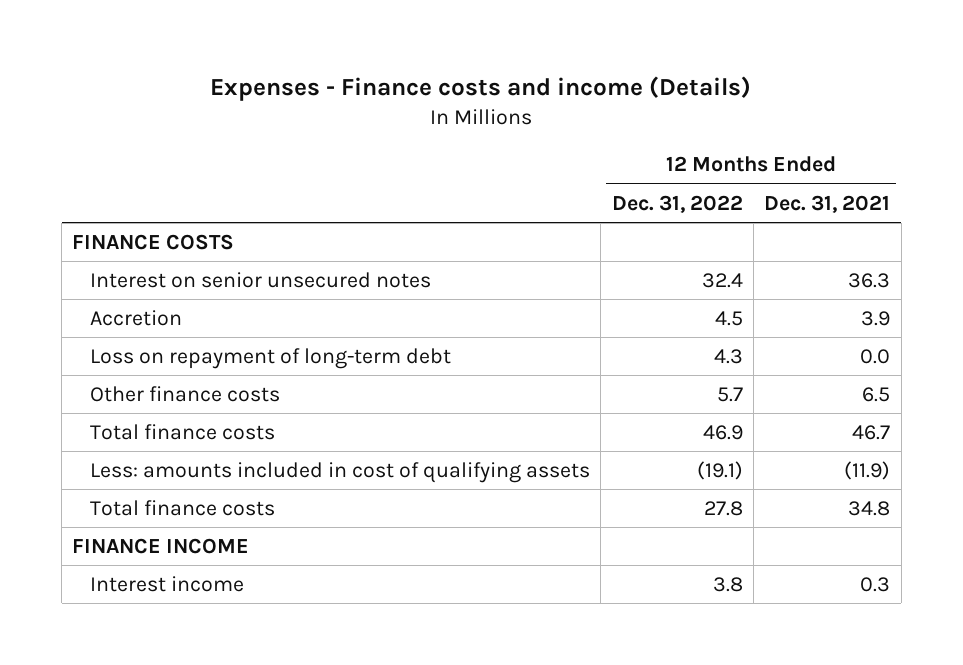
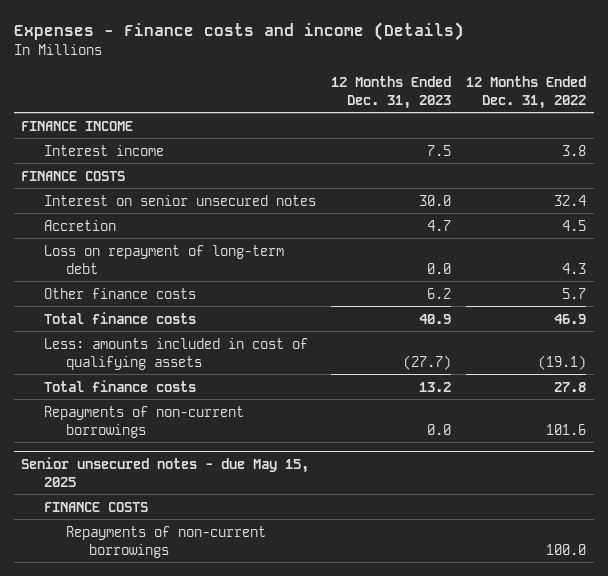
- | 12 Months Ended Dec. 31, 2022 | 12 Months Ended Dec. 31, 2021
+ | 12 Months Ended Dec. 31, 2023 | 12 Months Ended Dec. 31, 2022
moved up: FINANCE INCOME
moved up: Interest income | 7.5 | 3.8
+ Repayments of non-current borrowings | 0.0 | 101.6
+ Senior unsecured notes - due May 15, 2025
+ FINANCE COSTS
+ Repayments of non-current borrowings | | 100.0

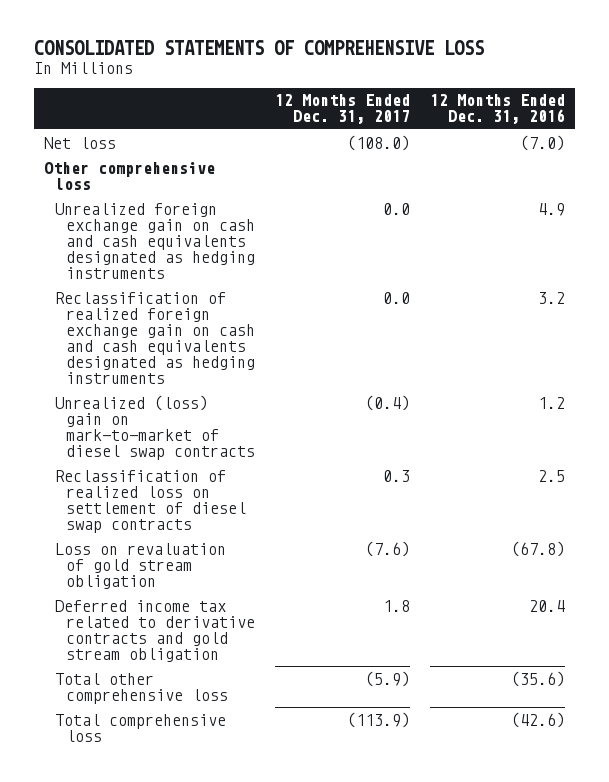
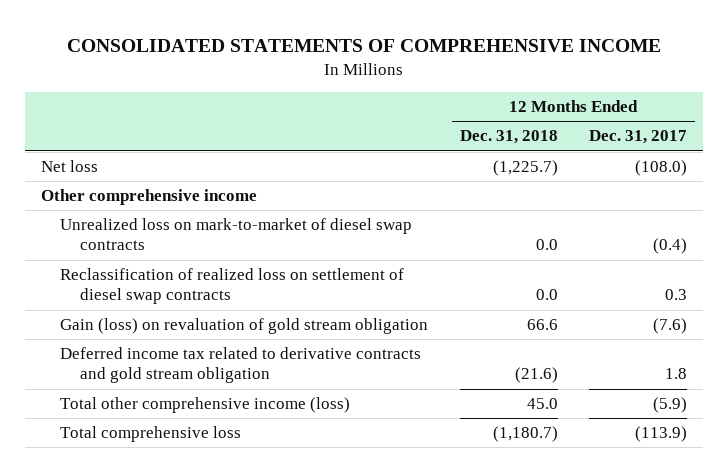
- CONSOLIDATED STATEMENTS OF COMPREHENSIVE LOSS
+ CONSOLIDATED STATEMENTS OF COMPREHENSIVE INCOME
- | 12 Months Ended Dec. 31, 2017 | 12 Months Ended Dec. 31, 2016
+ | 12 Months Ended Dec. 31, 2018 | 12 Months Ended Dec. 31, 2017
- Other comprehensive loss
- Unrealized foreign exchange gain on cash and cash equivalents designated as hedging instruments | 0.0 | 4.9
- Reclassification of realized foreign exchange gain on cash and cash equivalents designated as hedging instruments | 0.0 | 3.2
- Unrealized (loss) gain on mark-to-market of diesel swap contracts | (0.4) | 1.2
+ Other comprehensive income
+ Unrealized loss on mark-to-market of diesel swap contracts | 0.0 | (0.4)
- Loss on revaluation of gold stream obligation | (7.6) | (67.8)
+ Gain (loss) on revaluation of gold stream obligation | 66.6 | (7.6)
- Total other comprehensive loss | (5.9) | (35.6)
+ Total other comprehensive income (loss) | 45.0 | (5.9)

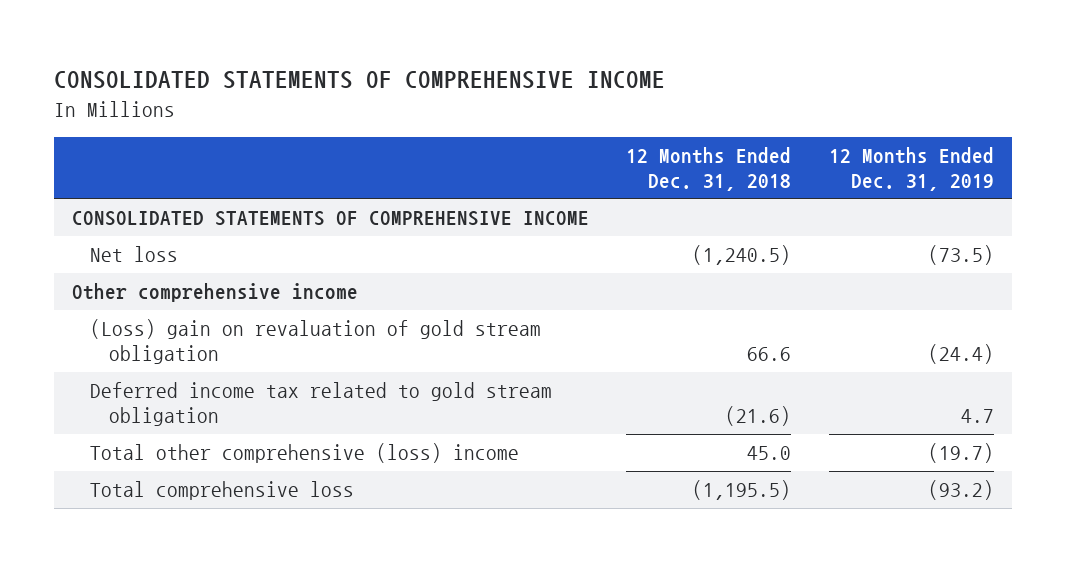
- | 12 Months Ended Dec. 31, 2018 | 12 Months Ended Dec. 31, 2017
+ | 12 Months Ended Dec. 31, 2018 | 12 Months Ended Dec. 31, 2019
- Net loss | (1,225.7) | (108.0)
+ CONSOLIDATED STATEMENTS OF COMPREHENSIVE INCOME
+ Net loss | (1,240.5) | (73.5)
- Unrealized loss on mark-to-market of diesel swap contracts | 0.0 | (0.4)
- Reclassification of realized loss on settlement of diesel swap contracts | 0.0 | 0.3
- Gain (loss) on revaluation of gold stream obligation | 66.6 | (7.6)
- Deferred income tax related to derivative contracts and gold stream obligation | (21.6) | 1.8
- Total other comprehensive income (loss) | 45.0 | (5.9)
- Total comprehensive loss | (1,180.7) | (113.9)
+ (Loss) gain on revaluation of gold stream obligation | 66.6 | (24.4)
+ Deferred income tax related to gold stream obligation | (21.6) | 4.7
+ Total other comprehensive (loss) income | 45.0 | (19.7)
+ Total comprehensive loss | (1,195.5) | (93.2)

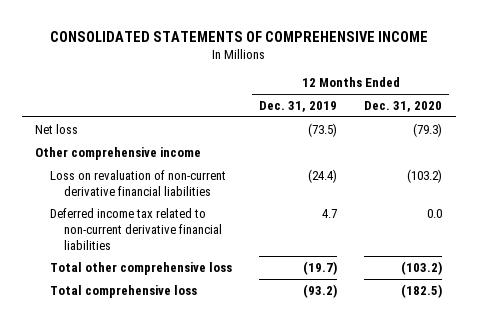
- | 12 Months Ended Dec. 31, 2018 | 12 Months Ended Dec. 31, 2019
+ | 12 Months Ended Dec. 31, 2019 | 12 Months Ended Dec. 31, 2020
- CONSOLIDATED STATEMENTS OF COMPREHENSIVE INCOME
- (Loss) gain on revaluation of gold stream obligation | 66.6 | (24.4)
- Deferred income tax related to gold stream obligation | (21.6) | 4.7
- Total other comprehensive (loss) income | 45.0 | (19.7)
+ Loss on revaluation of non-current derivative financial liabilities | (24.4) | (103.2)
+ Deferred income tax related to non-current derivative financial liabilities | 4.7 | 0.0
+ Total other comprehensive loss | (19.7) | (103.2)

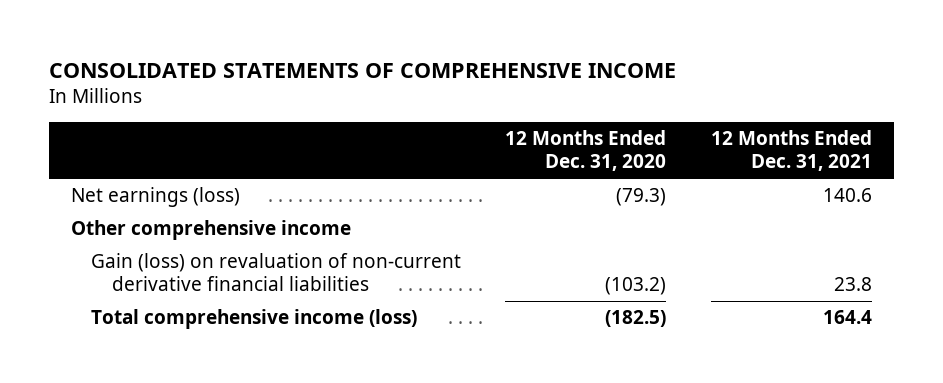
- | 12 Months Ended Dec. 31, 2019 | 12 Months Ended Dec. 31, 2020
+ | 12 Months Ended Dec. 31, 2020 | 12 Months Ended Dec. 31, 2021
- Net loss | (73.5) | (79.3)
+ Net earnings (loss) | (79.3) | 140.6
- Loss on revaluation of non-current derivative financial liabilities | (24.4) | (103.2)
- Deferred income tax related to non-current derivative financial liabilities | 4.7 | 0.0
- Total other comprehensive loss | (19.7) | (103.2)
- Total comprehensive loss | (93.2) | (182.5)
+ Gain (loss) on revaluation of non-current derivative financial liabilities | (103.2) | 23.8
+ Total comprehensive income (loss) | (182.5) | 164.4

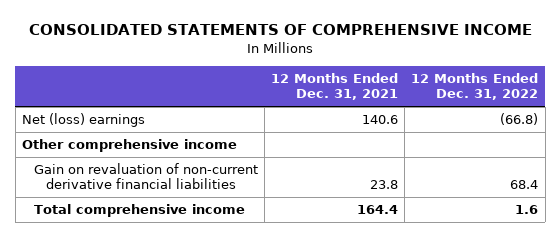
- | 12 Months Ended Dec. 31, 2020 | 12 Months Ended Dec. 31, 2021
+ | 12 Months Ended Dec. 31, 2021 | 12 Months Ended Dec. 31, 2022
- Net earnings (loss) | (79.3) | 140.6
+ Net (loss) earnings | 140.6 | (66.8)
- Gain (loss) on revaluation of non-current derivative financial liabilities | (103.2) | 23.8
- Total comprehensive income (loss) | (182.5) | 164.4
+ Gain on revaluation of non-current derivative financial liabilities | 23.8 | 68.4
+ Total comprehensive income | 164.4 | 1.6

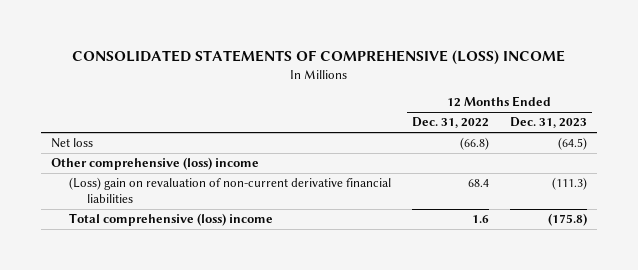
- CONSOLIDATED STATEMENTS OF COMPREHENSIVE INCOME
+ CONSOLIDATED STATEMENTS OF COMPREHENSIVE (LOSS) INCOME
- | 12 Months Ended Dec. 31, 2021 | 12 Months Ended Dec. 31, 2022
+ | 12 Months Ended Dec. 31, 2022 | 12 Months Ended Dec. 31, 2023
- Net (loss) earnings | 140.6 | (66.8)
- Other comprehensive income
- Gain on revaluation of non-current derivative financial liabilities | 23.8 | 68.4
- Total comprehensive income | 164.4 | 1.6
+ Net loss | (66.8) | (64.5)
+ Other comprehensive (loss) income
+ (Loss) gain on revaluation of non-current derivative financial liabilities | 68.4 | (111.3)
+ Total comprehensive (loss) income | 1.6 | (175.8)

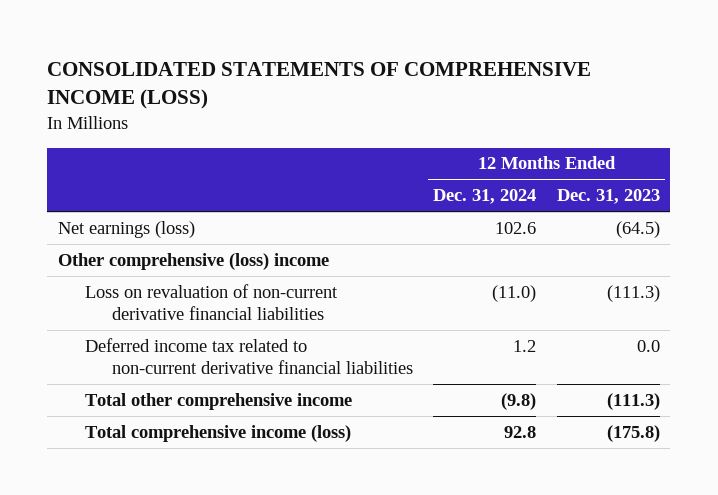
- CONSOLIDATED STATEMENTS OF COMPREHENSIVE (LOSS) INCOME
+ CONSOLIDATED STATEMENTS OF COMPREHENSIVE INCOME (LOSS)
- | 12 Months Ended Dec. 31, 2022 | 12 Months Ended Dec. 31, 2023
+ | 12 Months Ended Dec. 31, 2024 | 12 Months Ended Dec. 31, 2023
- Net loss | (66.8) | (64.5)
+ Net earnings (loss) | 102.6 | (64.5)
- (Loss) gain on revaluation of non-current derivative financial liabilities | 68.4 | (111.3)
- Total comprehensive (loss) income | 1.6 | (175.8)
+ Loss on revaluation of non-current derivative financial liabilities | (11.0) | (111.3)
+ Deferred income tax related to non-current derivative financial liabilities | 1.2 | 0.0
+ Total other comprehensive income | (9.8) | (111.3)
+ Total comprehensive income (loss) | 92.8 | (175.8)

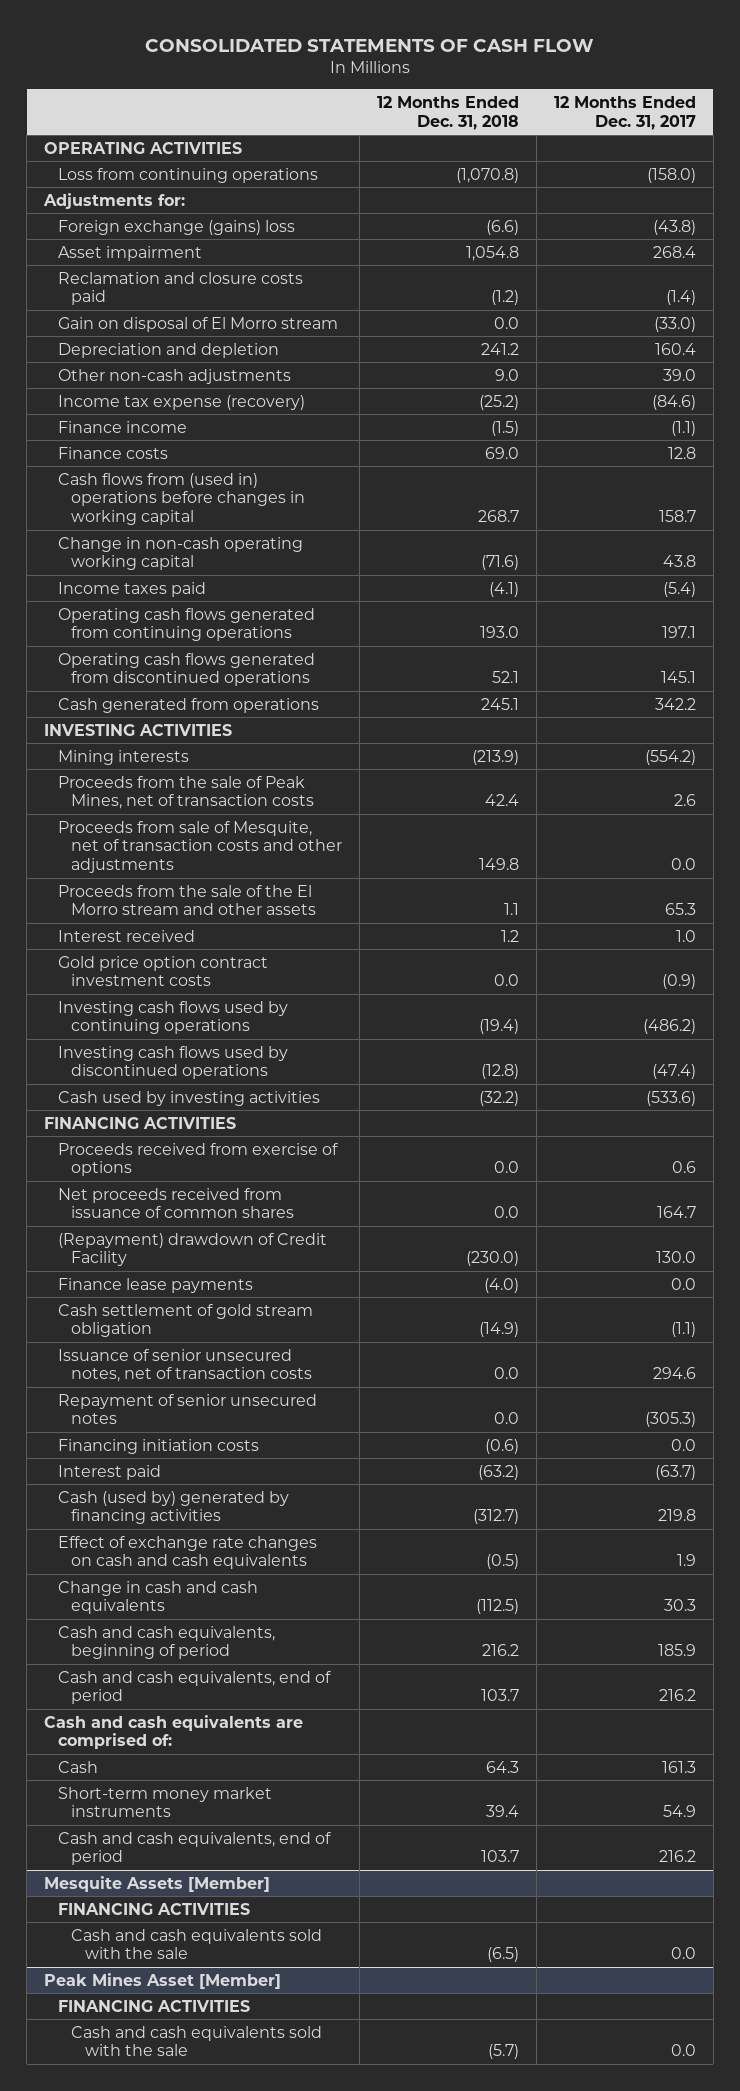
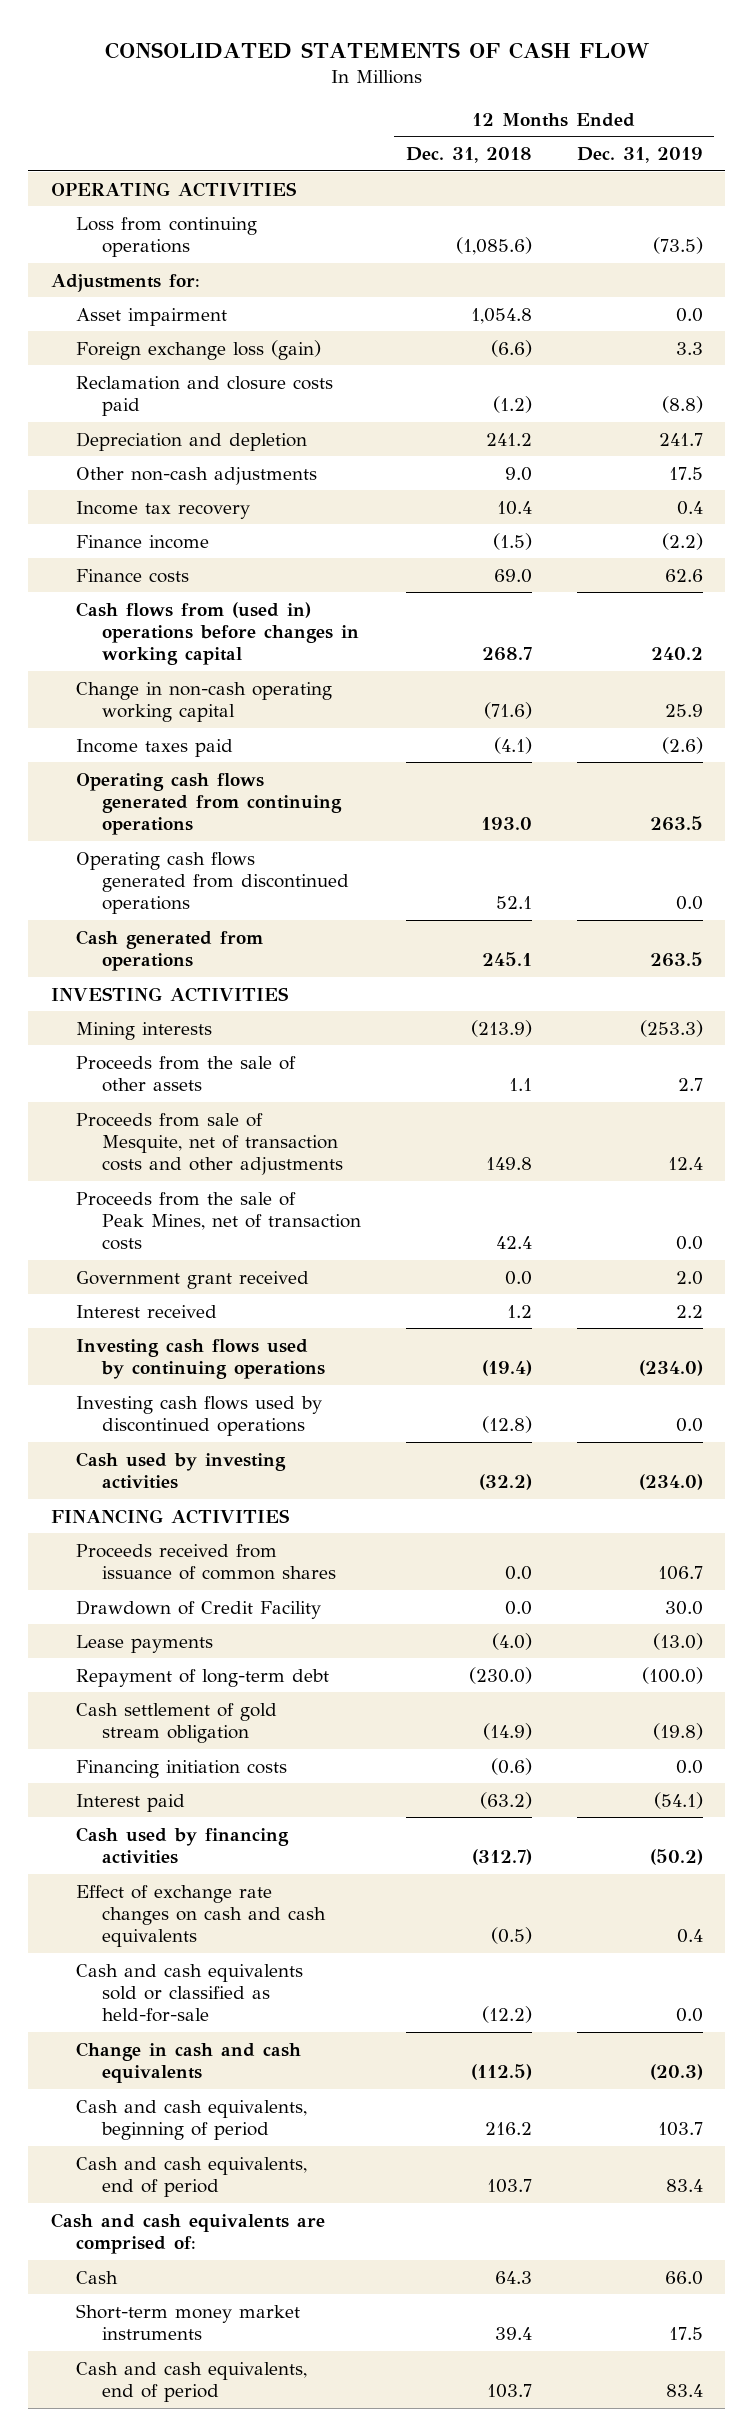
- | 12 Months Ended Dec. 31, 2018 | 12 Months Ended Dec. 31, 2017
+ | 12 Months Ended Dec. 31, 2018 | 12 Months Ended Dec. 31, 2019
- Loss from continuing operations | (1,070.8) | (158.0)
+ Loss from continuing operations | (1,085.6) | (73.5)
- Foreign exchange (gains) loss | (6.6) | (43.8)
+ Foreign exchange loss (gain) | (6.6) | 3.3
- Gain on disposal of El Morro stream | 0.0 | (33.0)
- Income tax expense (recovery) | (25.2) | (84.6)
+ Income tax recovery | 10.4 | 0.4
+ Proceeds from the sale of other assets | 1.1 | 2.7
- Proceeds from the sale of the El Morro stream and other assets | 1.1 | 65.3
moved down: Proceeds from the sale of Peak Mines, net of transaction costs | 42.4 | 0.0
+ Government grant received | 0.0 | 2.0
- Gold price option contract investment costs | 0.0 | (0.9)
- Proceeds received from exercise of options | 0.0 | 0.6
- Net proceeds received from issuance of common shares | 0.0 | 164.7
- (Repayment) drawdown of Credit Facility | (230.0) | 130.0
- Finance lease payments | (4.0) | 0.0
+ Proceeds received from issuance of common shares | 0.0 | 106.7
+ Drawdown of Credit Facility | 0.0 | 30.0
+ Lease payments | (4.0) | (13.0)
+ Repayment of long-term debt | (230.0) | (100.0)
- Issuance of senior unsecured notes, net of transaction costs | 0.0 | 294.6
- Repayment of senior unsecured notes | 0.0 | (305.3)
- Cash (used by) generated by financing activities | (312.7) | 219.8
+ Cash used by financing activities | (312.7) | (50.2)
+ Cash and cash equivalents sold or classified as held-for-sale | (12.2) | 0.0
- Mesquite Assets [Member]
- FINANCING ACTIVITIES
- Cash and cash equivalents sold with the sale | (6.5) | 0.0
- Peak Mines Asset [Member]
- FINANCING ACTIVITIES
- Cash and cash equivalents sold with the sale | (5.7) | 0.0

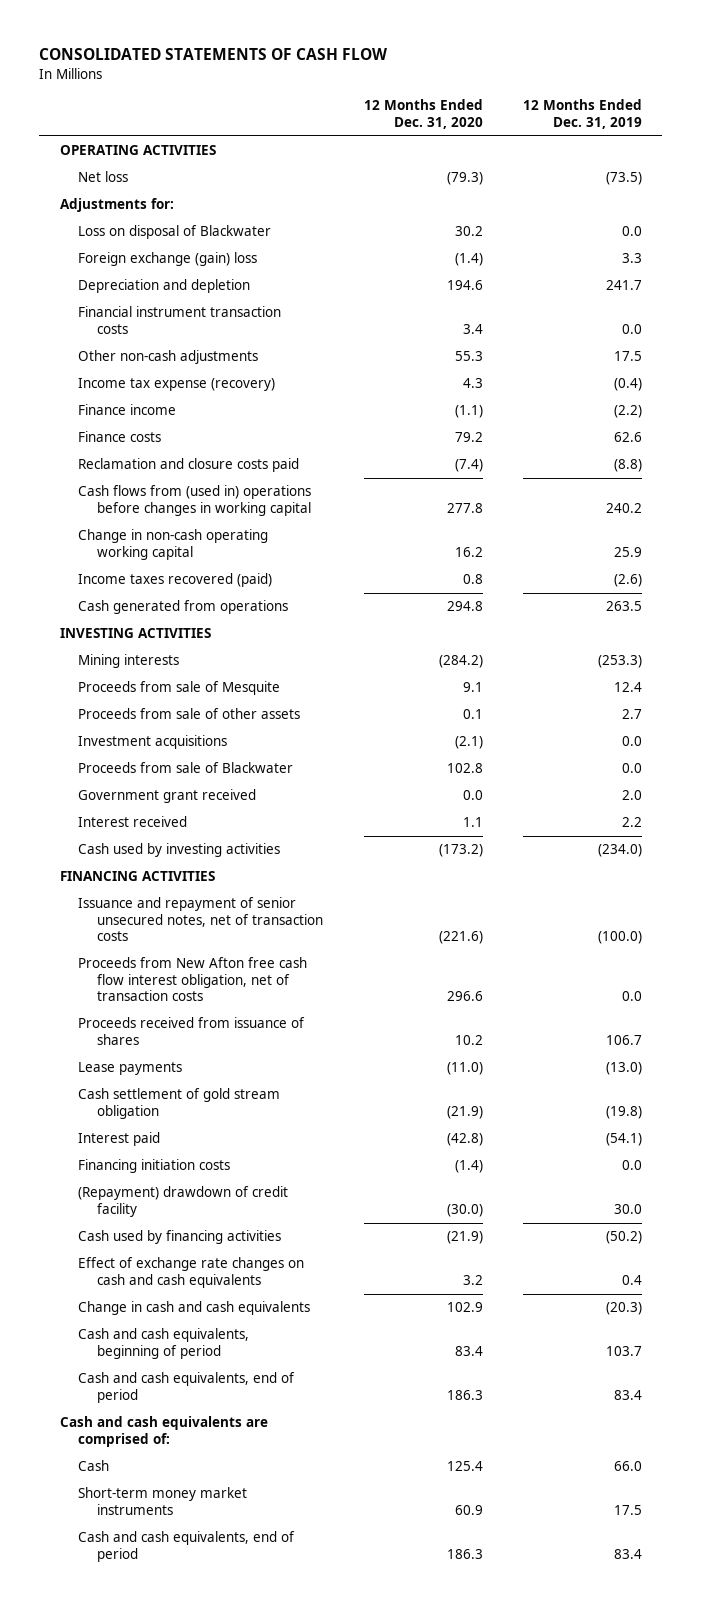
- | 12 Months Ended Dec. 31, 2018 | 12 Months Ended Dec. 31, 2019
+ | 12 Months Ended Dec. 31, 2020 | 12 Months Ended Dec. 31, 2019
- Loss from continuing operations | (1,085.6) | (73.5)
+ Net loss | (79.3) | (73.5)
- Asset impairment | 1,054.8 | 0.0
- Foreign exchange loss (gain) | (6.6) | 3.3
+ Loss on disposal of Blackwater | 30.2 | 0.0
+ Foreign exchange (gain) loss | (1.4) | 3.3
+ Financial instrument transaction costs | 3.4 | 0.0
- Income tax recovery | 10.4 | 0.4
+ Income tax expense (recovery) | 4.3 | (0.4)
moved down: Reclamation and closure costs paid | (7.4) | (8.8)
- Income taxes paid | (4.1) | (2.6)
- Operating cash flows generated from continuing operations | 193.0 | 263.5
- Operating cash flows generated from discontinued operations | 52.1 | 0.0
+ Income taxes recovered (paid) | 0.8 | (2.6)
- Proceeds from the sale of other assets | 1.1 | 2.7
- Proceeds from sale of Mesquite, net of transaction costs and other adjustments | 149.8 | 12.4
- Proceeds from the sale of Peak Mines, net of transaction costs | 42.4 | 0.0
+ Proceeds from sale of Mesquite | 9.1 | 12.4
+ Proceeds from sale of other assets | 0.1 | 2.7
+ Investment acquisitions | (2.1) | 0.0
+ Proceeds from sale of Blackwater | 102.8 | 0.0
- Investing cash flows used by continuing operations | (19.4) | (234.0)
- Investing cash flows used by discontinued operations | (12.8) | 0.0
- Proceeds received from issuance of common shares | 0.0 | 106.7
- Drawdown of Credit Facility | 0.0 | 30.0
+ Issuance and repayment of senior unsecured notes, net of transaction costs | (221.6) | (100.0)
+ Proceeds from New Afton free cash flow interest obligation, net of transaction costs | 296.6 | 0.0
+ Proceeds received from issuance of shares | 10.2 | 106.7
- Repayment of long-term debt | (230.0) | (100.0)
moved down: Financing initiation costs | (1.4) | 0.0
+ (Repayment) drawdown of credit facility | (30.0) | 30.0
- Cash and cash equivalents sold or classified as held-for-sale | (12.2) | 0.0

